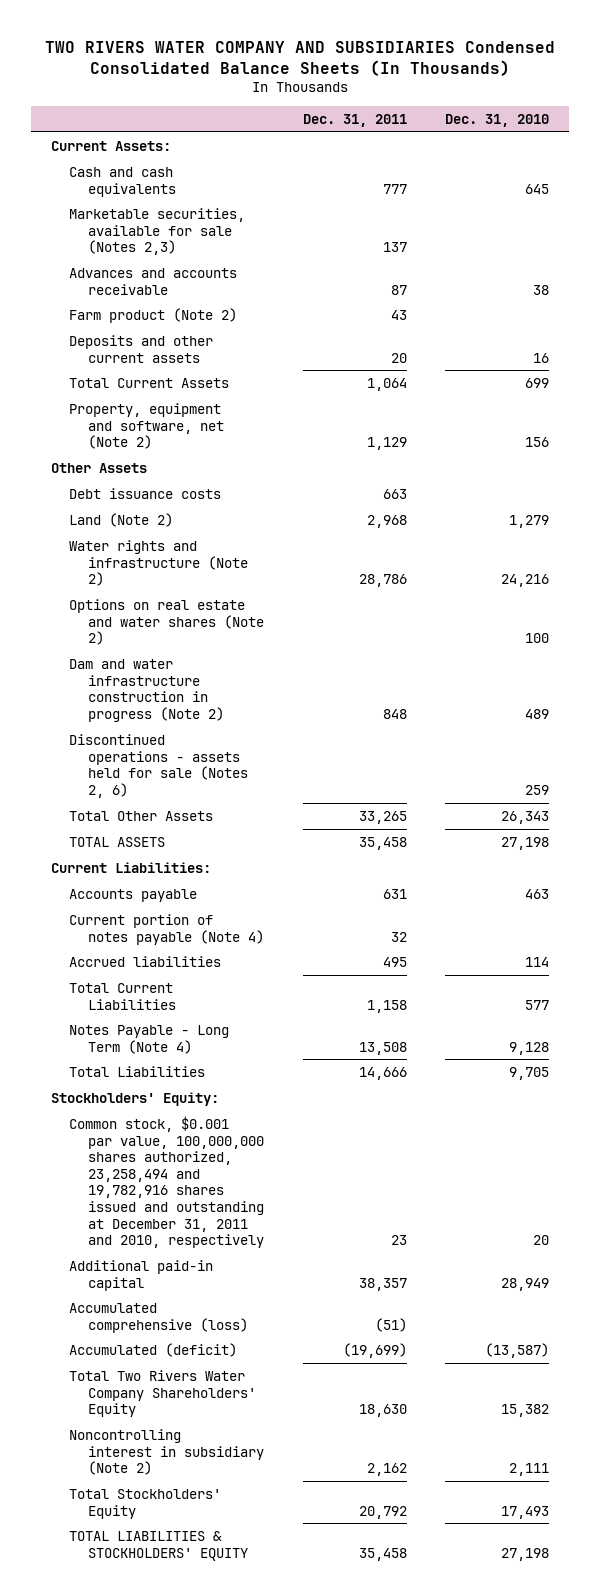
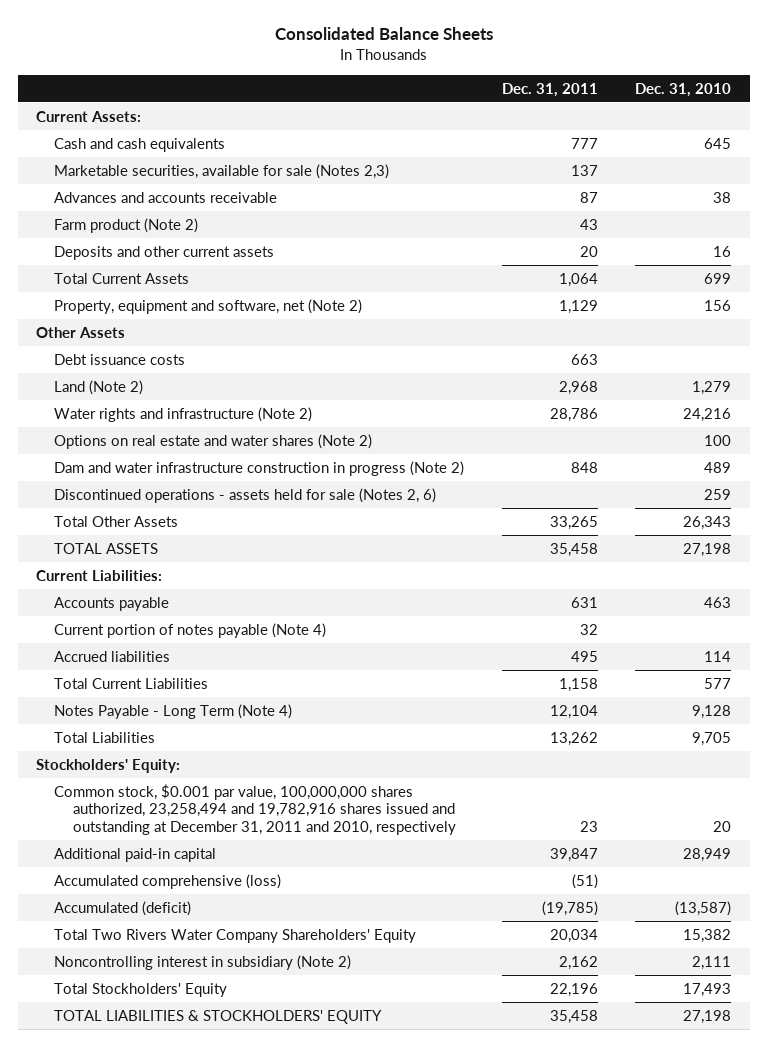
- TWO RIVERS WATER COMPANY AND SUBSIDIARIES Condensed Consolidated Balance Sheets (In Thousands)
+ Consolidated Balance Sheets
- Notes Payable - Long Term (Note 4) | 13,508 | 9,128
- Total Liabilities | 14,666 | 9,705
+ Notes Payable - Long Term (Note 4) | 12,104 | 9,128
+ Total Liabilities | 13,262 | 9,705
- Additional paid-in capital | 38,357 | 28,949
+ Additional paid-in capital | 39,847 | 28,949
- Accumulated (deficit) | (19,699) | (13,587)
- Total Two Rivers Water Company Shareholders' Equity | 18,630 | 15,382
+ Accumulated (deficit) | (19,785) | (13,587)
+ Total Two Rivers Water Company Shareholders' Equity | 20,034 | 15,382
- Total Stockholders' Equity | 20,792 | 17,493
+ Total Stockholders' Equity | 22,196 | 17,493

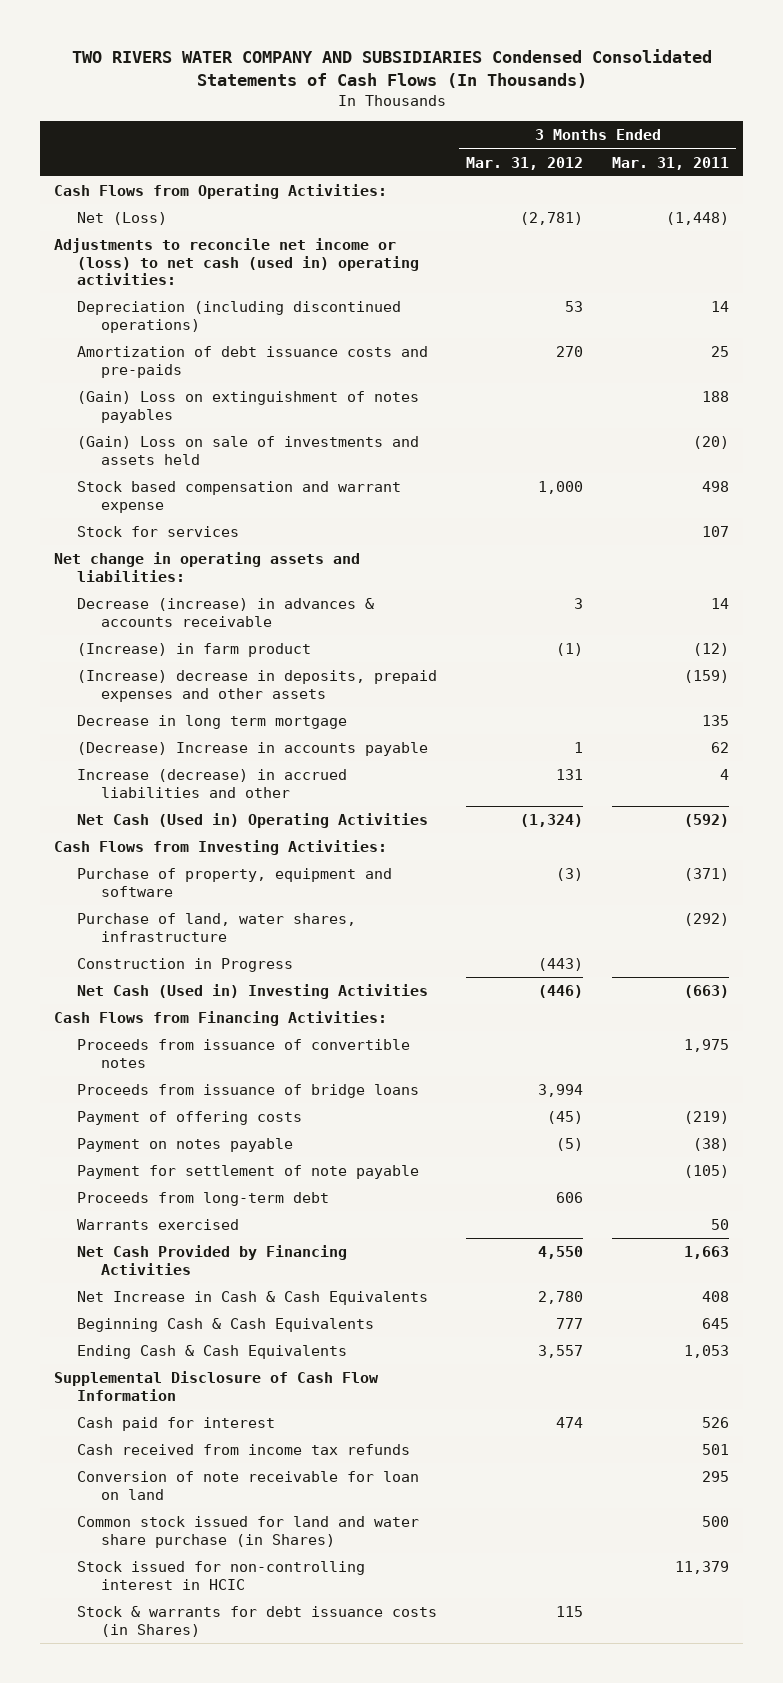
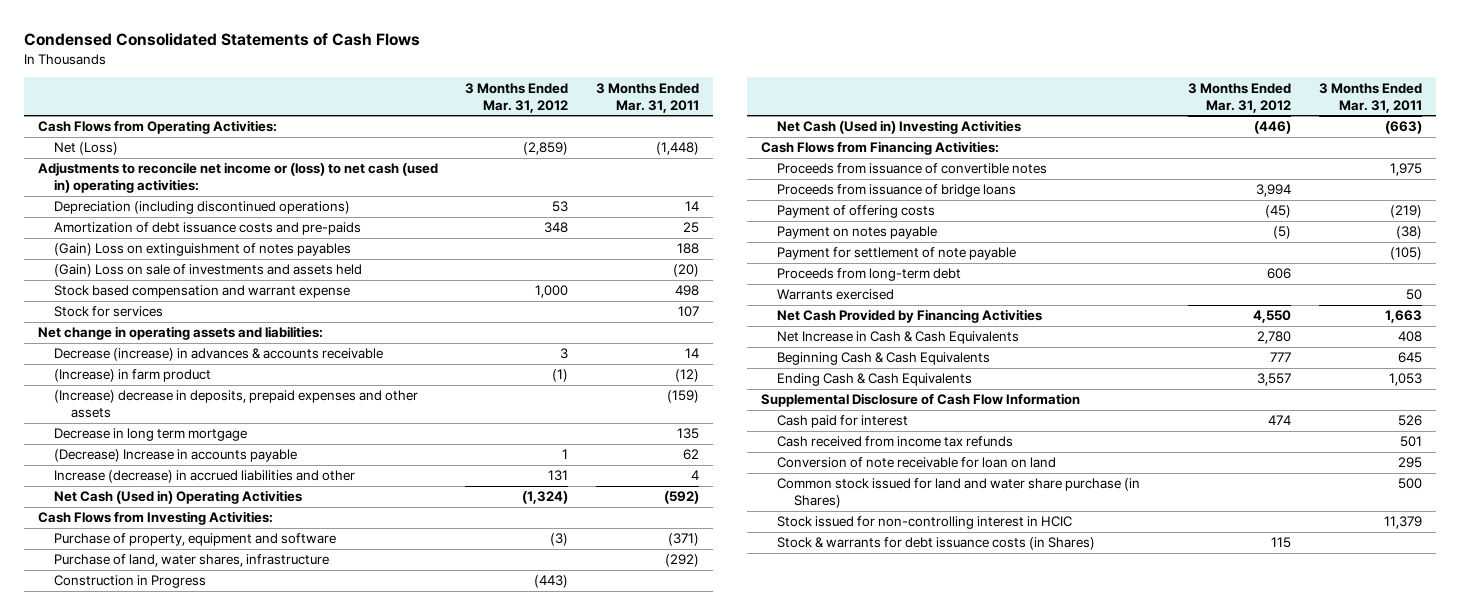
- TWO RIVERS WATER COMPANY AND SUBSIDIARIES Condensed Consolidated Statements of Cash Flows (In Thousands)
+ Condensed Consolidated Statements of Cash Flows
- Net (Loss) | (2,781) | (1,448)
+ Net (Loss) | (2,859) | (1,448)
- Amortization of debt issuance costs and pre-paids | 270 | 25
+ Amortization of debt issuance costs and pre-paids | 348 | 25

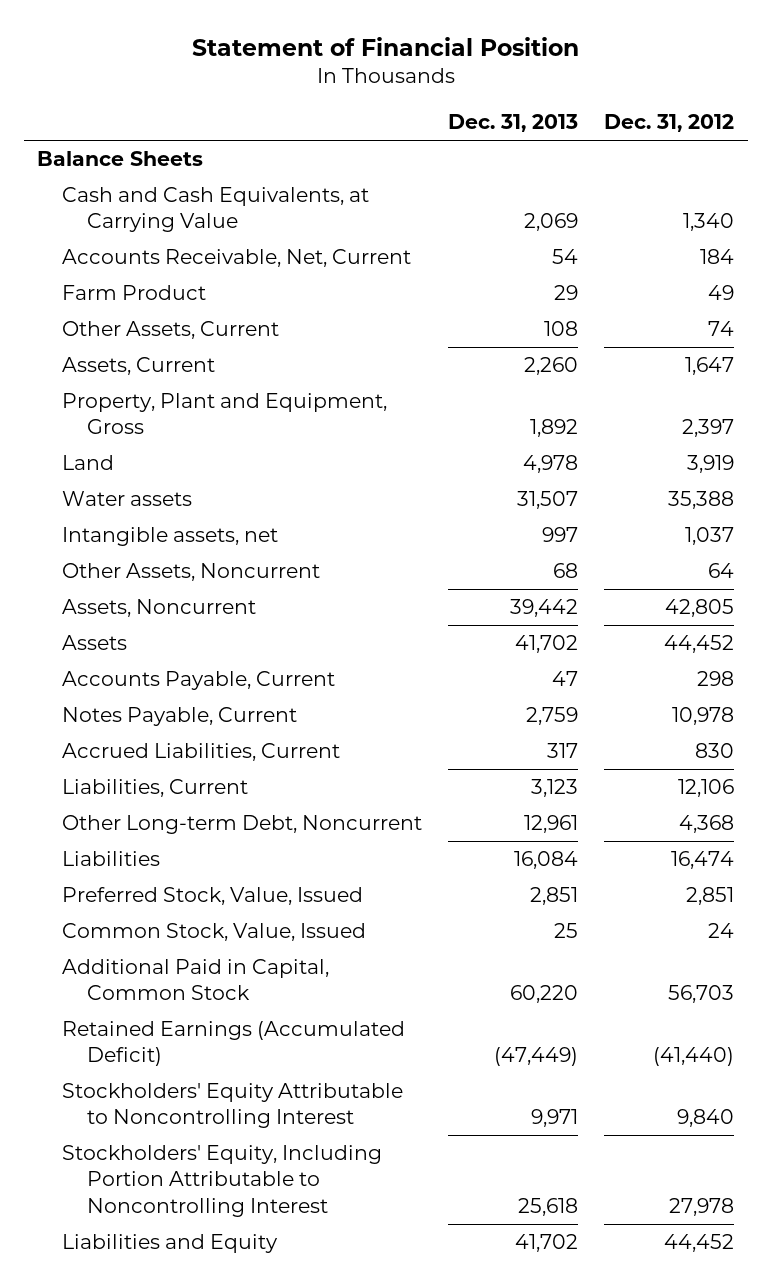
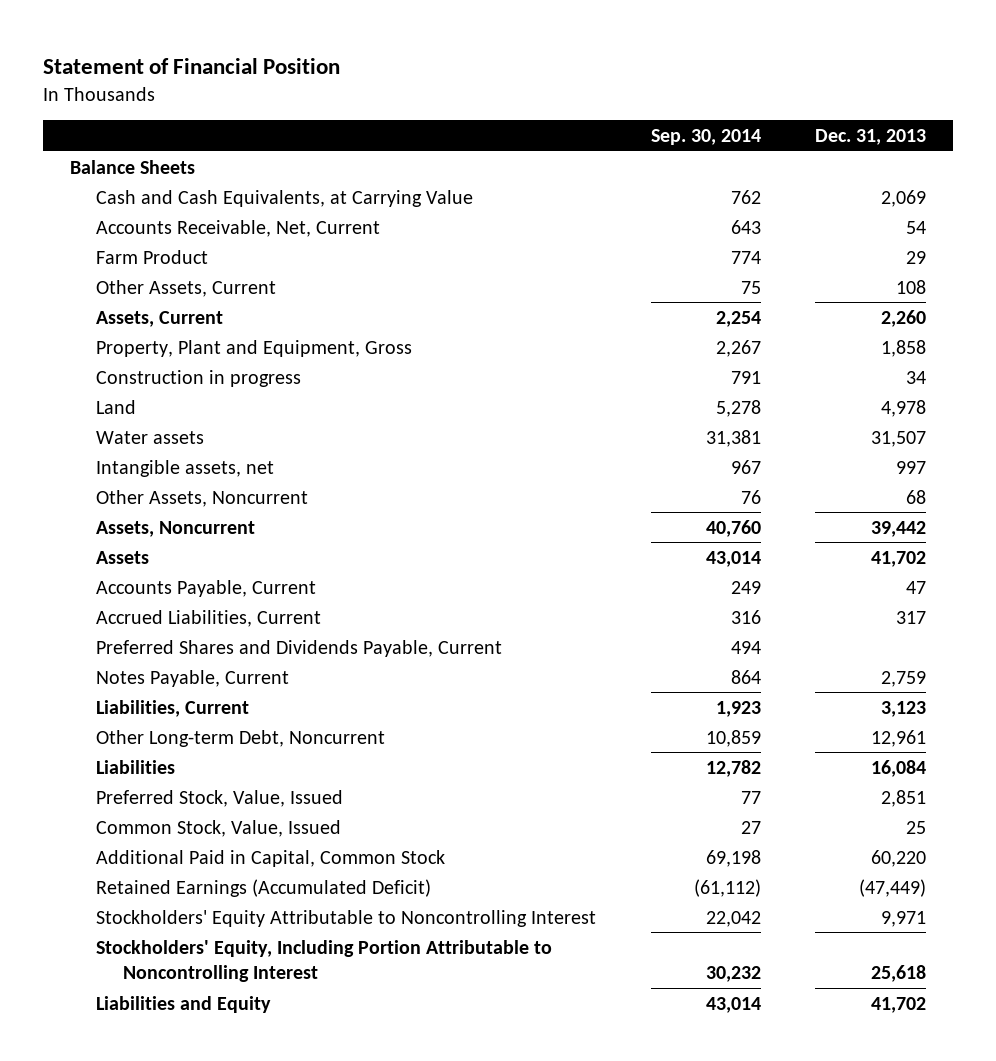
- | Dec. 31, 2013 | Dec. 31, 2012
+ | Sep. 30, 2014 | Dec. 31, 2013
- Property, Plant and Equipment, Gross | 1,892 | 2,397
+ Property, Plant and Equipment, Gross | 2,267 | 1,858
+ Construction in progress | 791 | 34
+ Preferred Shares and Dividends Payable, Current | 494 |
moved down: Notes Payable, Current | 864 | 2,759

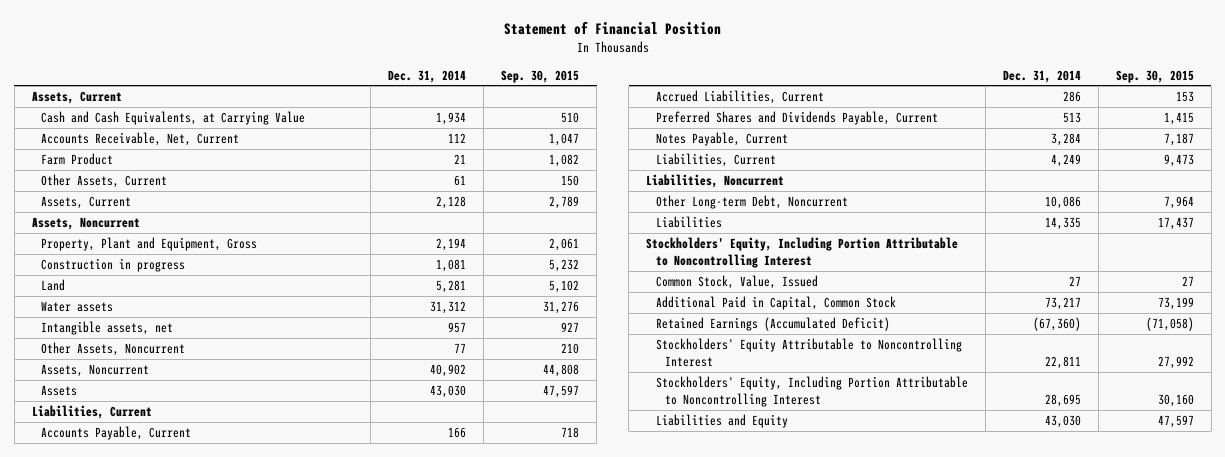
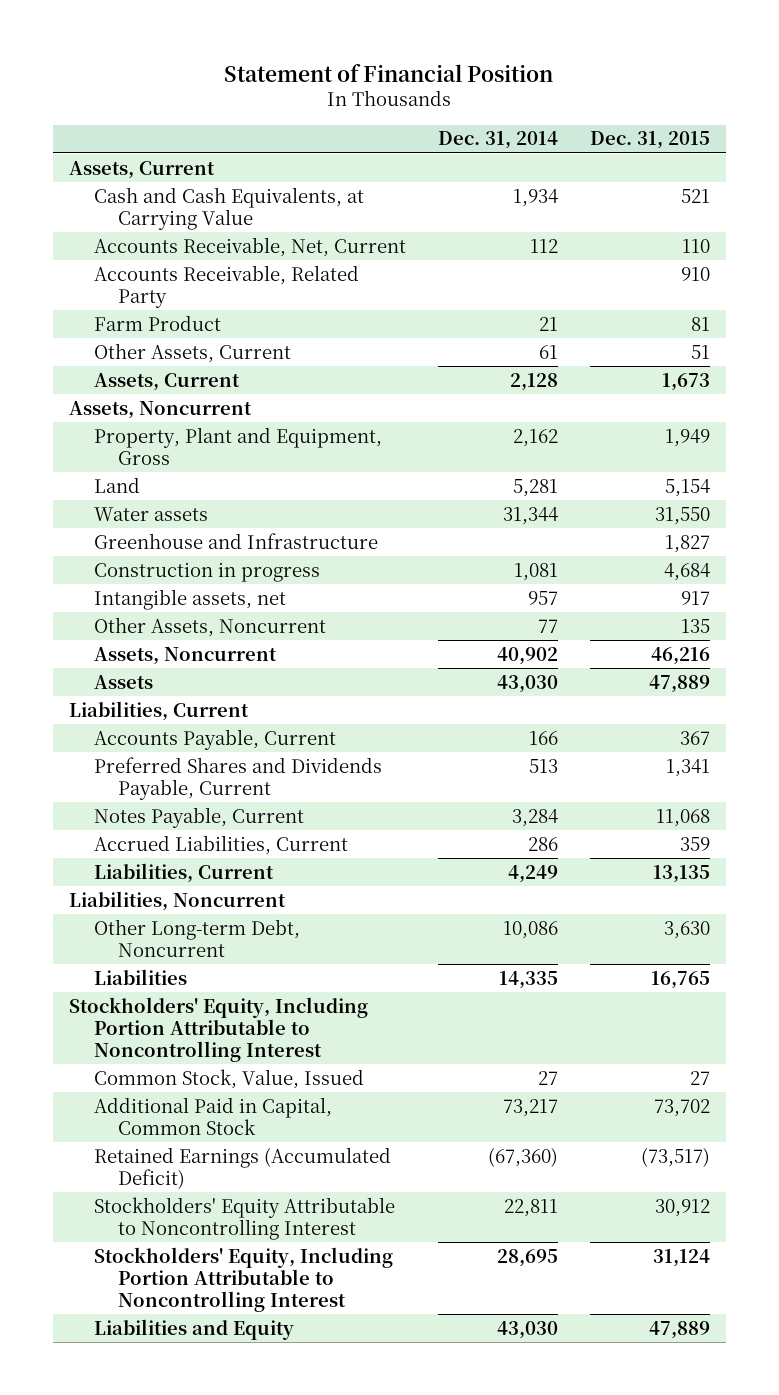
- | Dec. 31, 2014 | Sep. 30, 2015
+ | Dec. 31, 2014 | Dec. 31, 2015
+ Accounts Receivable, Related Party | | 910
- Property, Plant and Equipment, Gross | 2,194 | 2,061
+ Property, Plant and Equipment, Gross | 2,162 | 1,949
- Water assets | 31,312 | 31,276
+ Water assets | 31,344 | 31,550
+ Greenhouse and Infrastructure | | 1,827
moved down: Construction in progress | 1,081 | 4,684
moved down: Accrued Liabilities, Current | 286 | 359

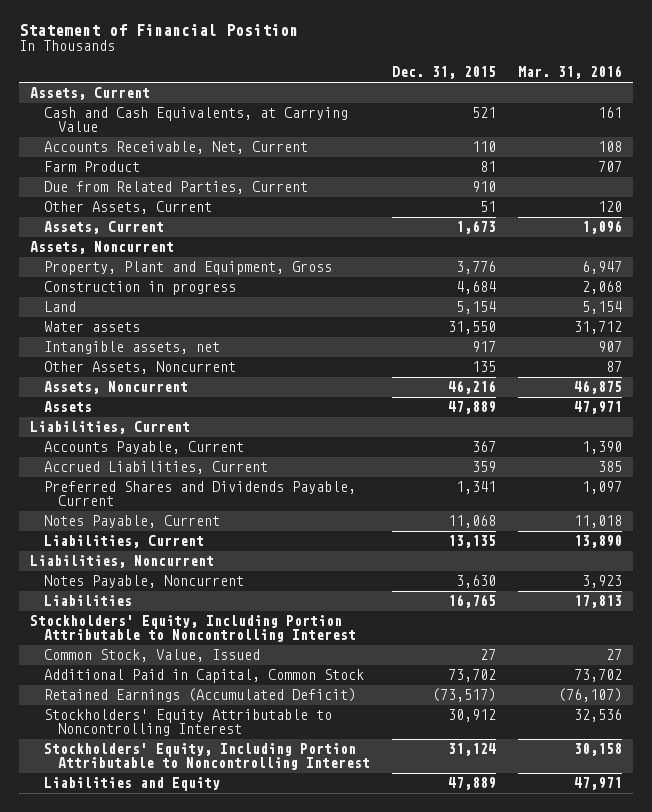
- | Dec. 31, 2014 | Dec. 31, 2015
+ | Dec. 31, 2015 | Mar. 31, 2016
- Accounts Receivable, Related Party | | 910
+ Due from Related Parties, Current | 910 |
- Property, Plant and Equipment, Gross | 2,162 | 1,949
+ Property, Plant and Equipment, Gross | 3,776 | 6,947
moved up: Construction in progress | 4,684 | 2,068
- Greenhouse and Infrastructure | | 1,827
moved up: Accrued Liabilities, Current | 359 | 385
- Other Long-term Debt, Noncurrent | 10,086 | 3,630
+ Notes Payable, Noncurrent | 3,630 | 3,923

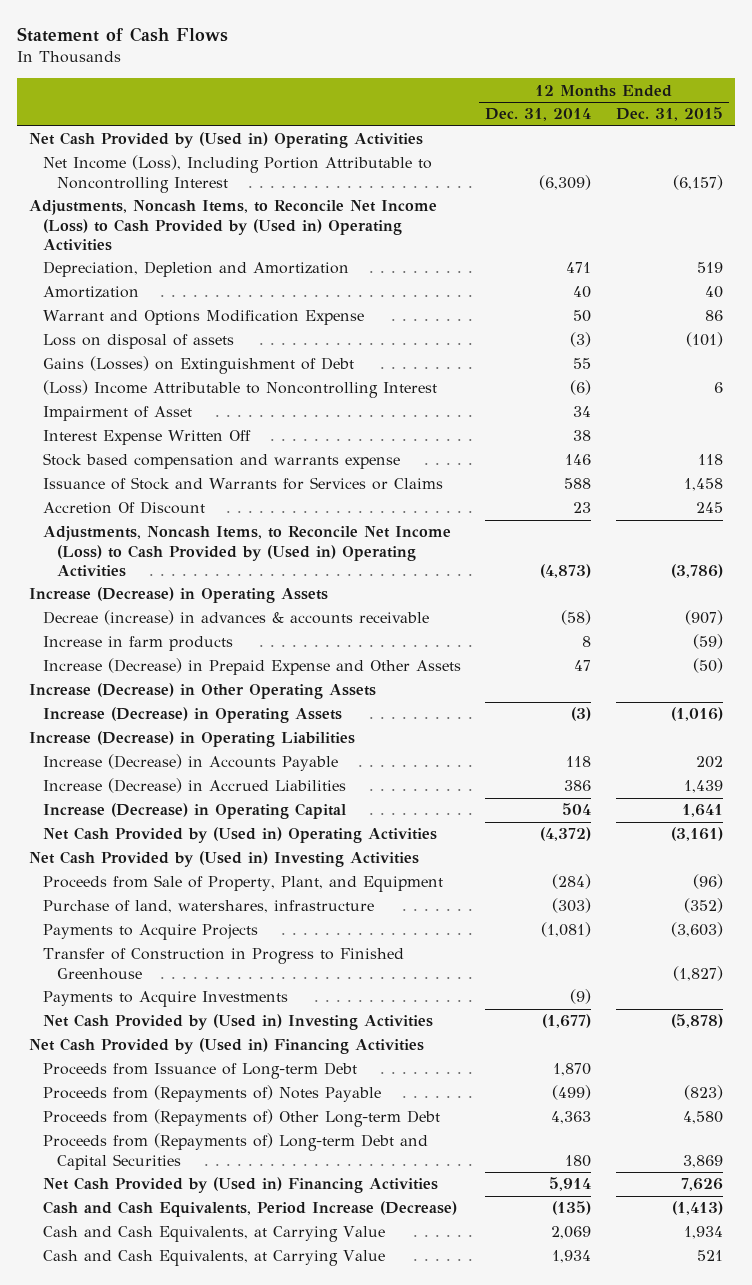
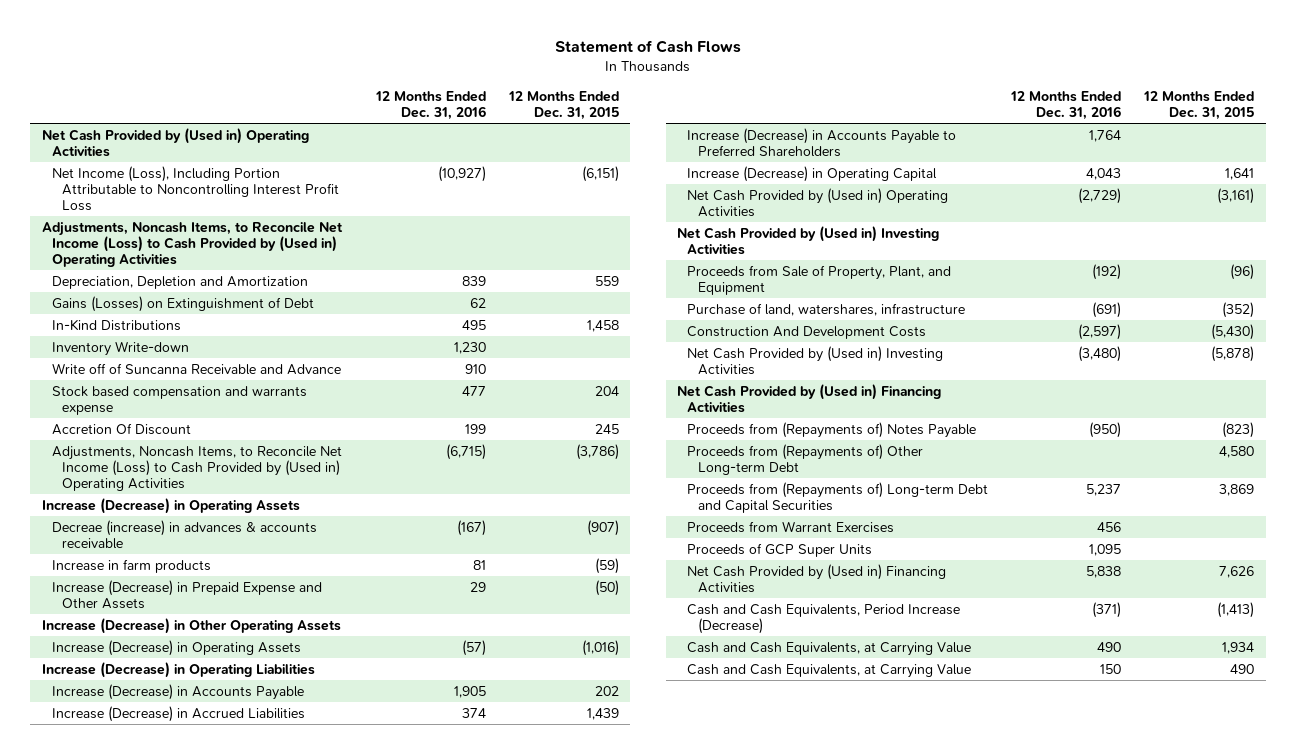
- | 12 Months Ended Dec. 31, 2014 | 12 Months Ended Dec. 31, 2015
+ | 12 Months Ended Dec. 31, 2016 | 12 Months Ended Dec. 31, 2015
- Net Income (Loss), Including Portion Attributable to Noncontrolling Interest | (6,309) | (6,157)
+ Net Income (Loss), Including Portion Attributable to Noncontrolling Interest Profit Loss | (10,927) | (6,151)
- Depreciation, Depletion and Amortization | 471 | 519
- Amortization | 40 | 40
- Warrant and Options Modification Expense | 50 | 86
- Loss on disposal of assets | (3) | (101)
+ Depreciation, Depletion and Amortization | 839 | 559
- (Loss) Income Attributable to Noncontrolling Interest | (6) | 6
- Impairment of Asset | 34 |
- Interest Expense Written Off | 38 |
- Stock based compensation and warrants expense | 146 | 118
- Issuance of Stock and Warrants for Services or Claims | 588 | 1,458
+ In-Kind Distributions | 495 | 1,458
+ Inventory Write-down | 1,230 |
+ Write off of Suncanna Receivable and Advance | 910 |
+ Stock based compensation and warrants expense | 477 | 204
+ Increase (Decrease) in Accounts Payable to Preferred Shareholders | 1,764 |
- Payments to Acquire Projects | (1,081) | (3,603)
- Transfer of Construction in Progress to Finished Greenhouse | | (1,827)
- Payments to Acquire Investments | (9) |
+ Construction And Development Costs | (2,597) | (5,430)
- Proceeds from Issuance of Long-term Debt | 1,870 |
+ Proceeds from Warrant Exercises | 456 |
+ Proceeds of GCP Super Units | 1,095 |
- Cash and Cash Equivalents, at Carrying Value | 1,934 | 521
+ Cash and Cash Equivalents, at Carrying Value | 150 | 490

